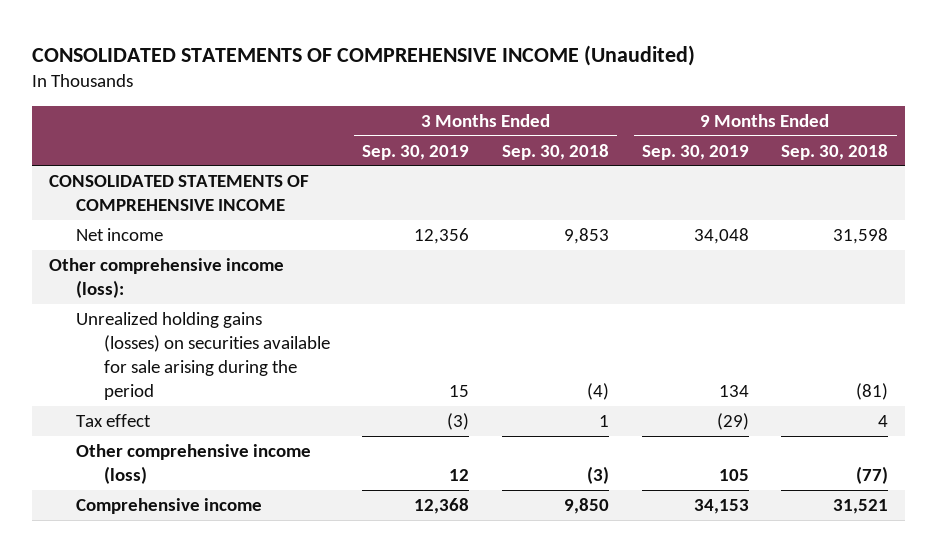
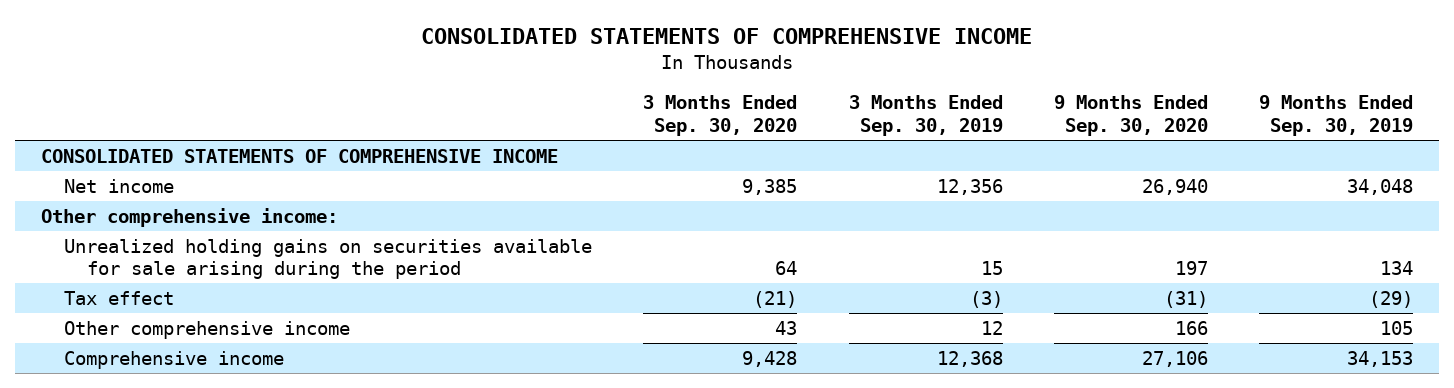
- CONSOLIDATED STATEMENTS OF COMPREHENSIVE INCOME (Unaudited)
+ CONSOLIDATED STATEMENTS OF COMPREHENSIVE INCOME
- | 3 Months Ended Sep. 30, 2019 | 3 Months Ended Sep. 30, 2018 | 9 Months Ended Sep. 30, 2019 | 9 Months Ended Sep. 30, 2018
+ | 3 Months Ended Sep. 30, 2020 | 3 Months Ended Sep. 30, 2019 | 9 Months Ended Sep. 30, 2020 | 9 Months Ended Sep. 30, 2019
- Other comprehensive income (loss):
- Unrealized holding gains (losses) on securities available for sale arising during the period | 15 | (4) | 134 | (81)
+ Other comprehensive income:
+ Unrealized holding gains on securities available for sale arising during the period | 64 | 15 | 197 | 134
- Other comprehensive income (loss) | 12 | (3) | 105 | (77)
+ Other comprehensive income | 43 | 12 | 166 | 105

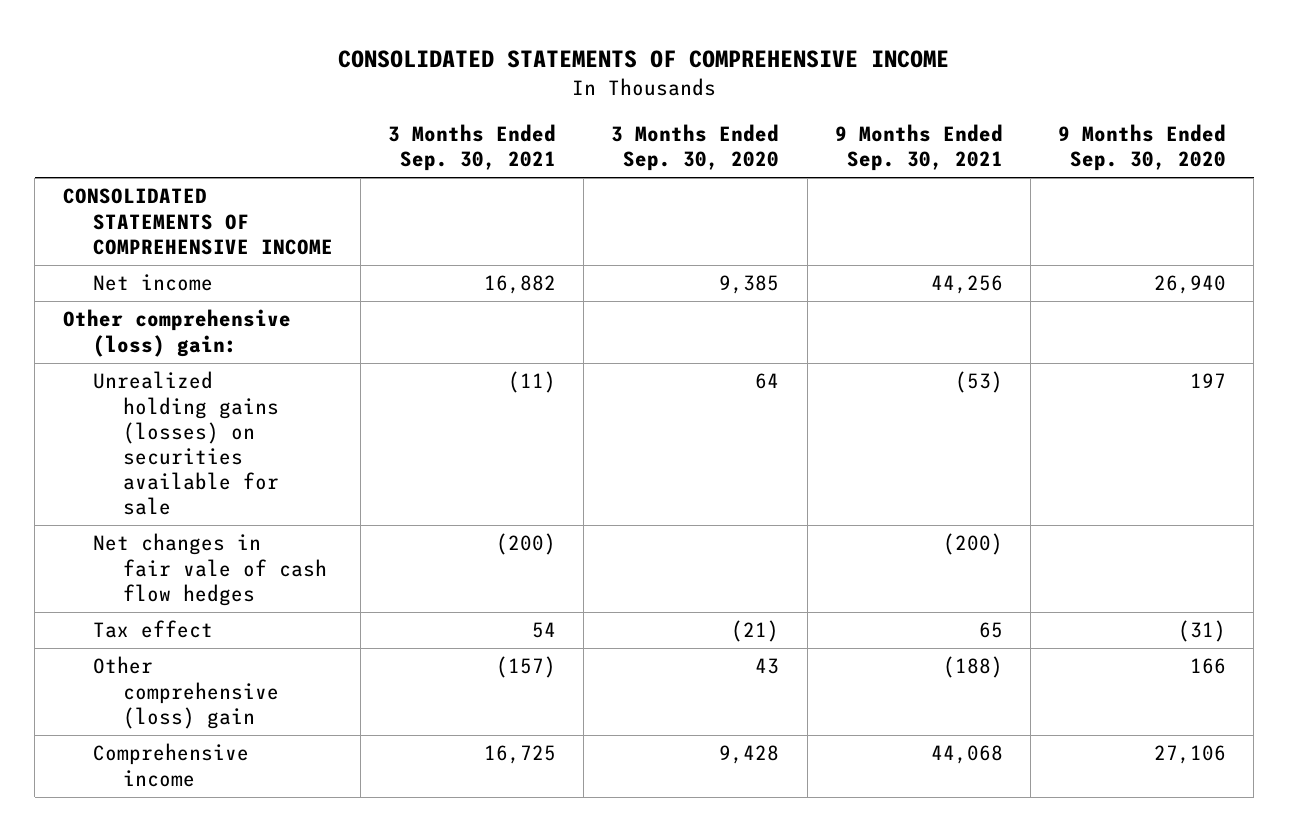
- | 3 Months Ended Sep. 30, 2020 | 3 Months Ended Sep. 30, 2019 | 9 Months Ended Sep. 30, 2020 | 9 Months Ended Sep. 30, 2019
+ | 3 Months Ended Sep. 30, 2021 | 3 Months Ended Sep. 30, 2020 | 9 Months Ended Sep. 30, 2021 | 9 Months Ended Sep. 30, 2020
- Other comprehensive income:
- Unrealized holding gains on securities available for sale arising during the period | 64 | 15 | 197 | 134
+ Other comprehensive (loss) gain:
+ Unrealized holding gains (losses) on securities available for sale | (11) | 64 | (53) | 197
+ Net changes in fair vale of cash flow hedges | (200) | | (200) |
- Other comprehensive income | 43 | 12 | 166 | 105
+ Other comprehensive (loss) gain | (157) | 43 | (188) | 166

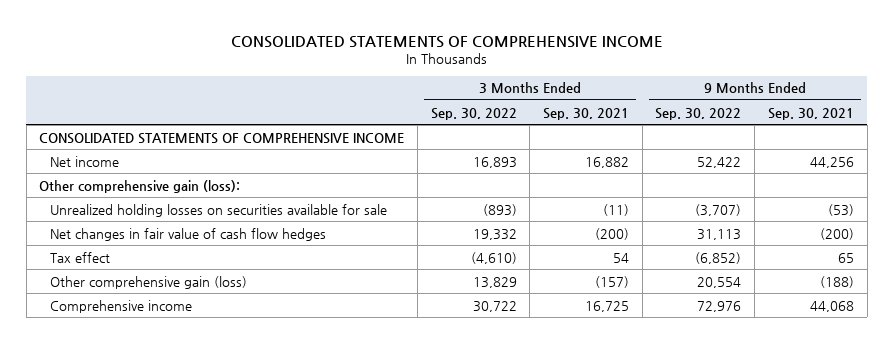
- | 3 Months Ended Sep. 30, 2021 | 3 Months Ended Sep. 30, 2020 | 9 Months Ended Sep. 30, 2021 | 9 Months Ended Sep. 30, 2020
+ | 3 Months Ended Sep. 30, 2022 | 3 Months Ended Sep. 30, 2021 | 9 Months Ended Sep. 30, 2022 | 9 Months Ended Sep. 30, 2021
- Other comprehensive (loss) gain:
- Unrealized holding gains (losses) on securities available for sale | (11) | 64 | (53) | 197
- Net changes in fair vale of cash flow hedges | (200) | | (200) |
+ Other comprehensive gain (loss):
+ Unrealized holding losses on securities available for sale | (893) | (11) | (3,707) | (53)
+ Net changes in fair value of cash flow hedges | 19,332 | (200) | 31,113 | (200)
- Other comprehensive (loss) gain | (157) | 43 | (188) | 166
+ Other comprehensive gain (loss) | 13,829 | (157) | 20,554 | (188)

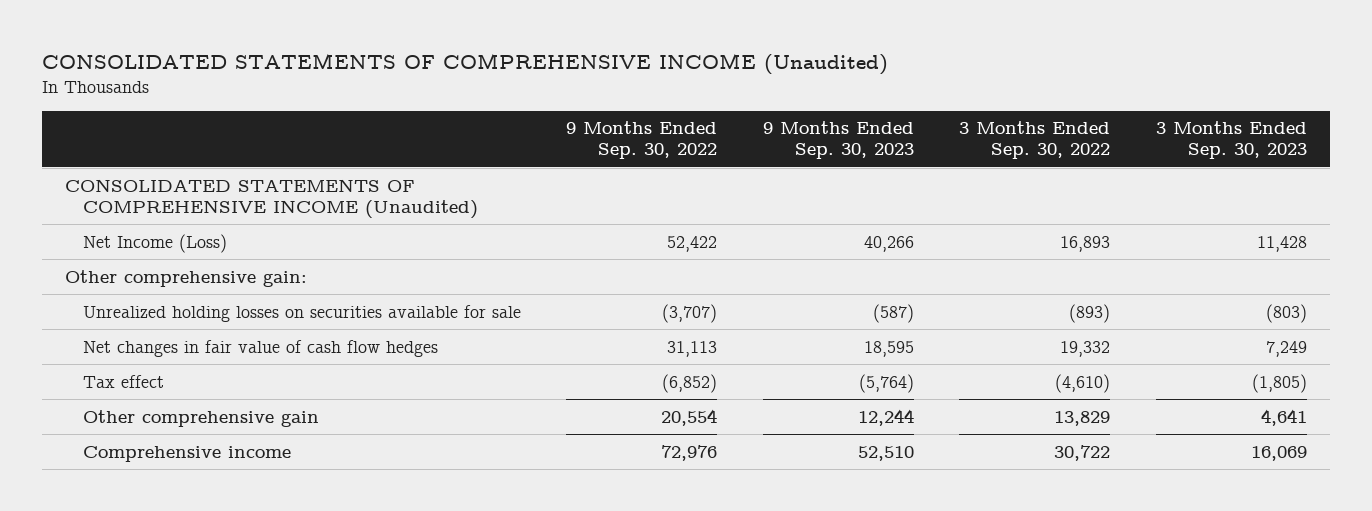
- CONSOLIDATED STATEMENTS OF COMPREHENSIVE INCOME
+ CONSOLIDATED STATEMENTS OF COMPREHENSIVE INCOME (Unaudited)
- | 3 Months Ended Sep. 30, 2022 | 3 Months Ended Sep. 30, 2021 | 9 Months Ended Sep. 30, 2022 | 9 Months Ended Sep. 30, 2021
+ | 9 Months Ended Sep. 30, 2022 | 9 Months Ended Sep. 30, 2023 | 3 Months Ended Sep. 30, 2022 | 3 Months Ended Sep. 30, 2023
- CONSOLIDATED STATEMENTS OF COMPREHENSIVE INCOME
- Net income | 16,893 | 16,882 | 52,422 | 44,256
- Other comprehensive gain (loss):
+ CONSOLIDATED STATEMENTS OF COMPREHENSIVE INCOME (Unaudited)
+ Net Income (Loss) | 52,422 | 40,266 | 16,893 | 11,428
+ Other comprehensive gain:
- Other comprehensive gain (loss) | 13,829 | (157) | 20,554 | (188)
+ Other comprehensive gain | 20,554 | 12,244 | 13,829 | 4,641

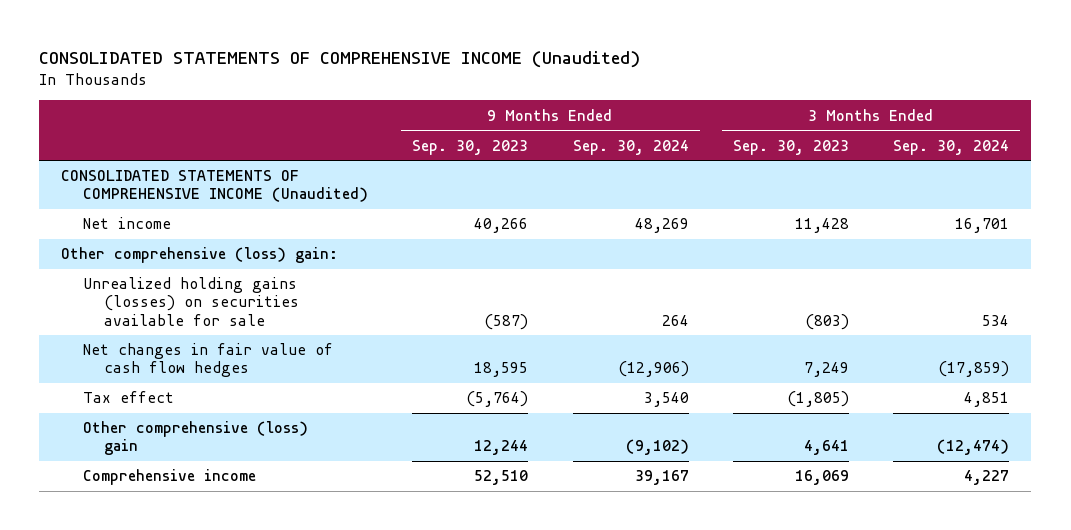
- | 9 Months Ended Sep. 30, 2022 | 9 Months Ended Sep. 30, 2023 | 3 Months Ended Sep. 30, 2022 | 3 Months Ended Sep. 30, 2023
+ | 9 Months Ended Sep. 30, 2023 | 9 Months Ended Sep. 30, 2024 | 3 Months Ended Sep. 30, 2023 | 3 Months Ended Sep. 30, 2024
- Net Income (Loss) | 52,422 | 40,266 | 16,893 | 11,428
- Other comprehensive gain:
- Unrealized holding losses on securities available for sale | (3,707) | (587) | (893) | (803)
+ Net income | 40,266 | 48,269 | 11,428 | 16,701
+ Other comprehensive (loss) gain:
+ Unrealized holding gains (losses) on securities available for sale | (587) | 264 | (803) | 534
- Other comprehensive gain | 20,554 | 12,244 | 13,829 | 4,641
+ Other comprehensive (loss) gain | 12,244 | (9,102) | 4,641 | (12,474)

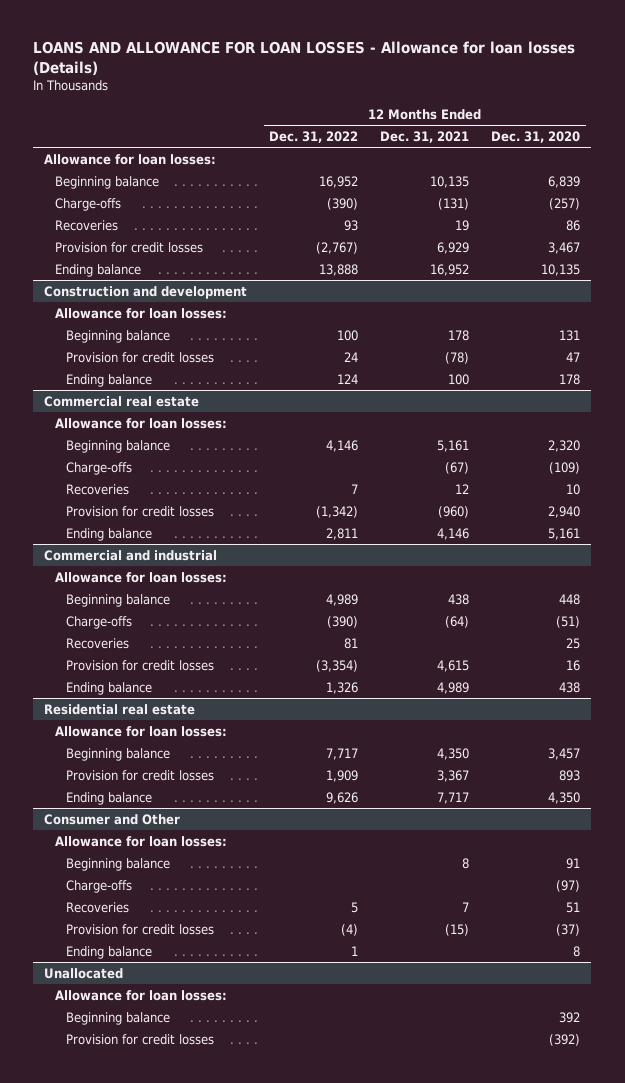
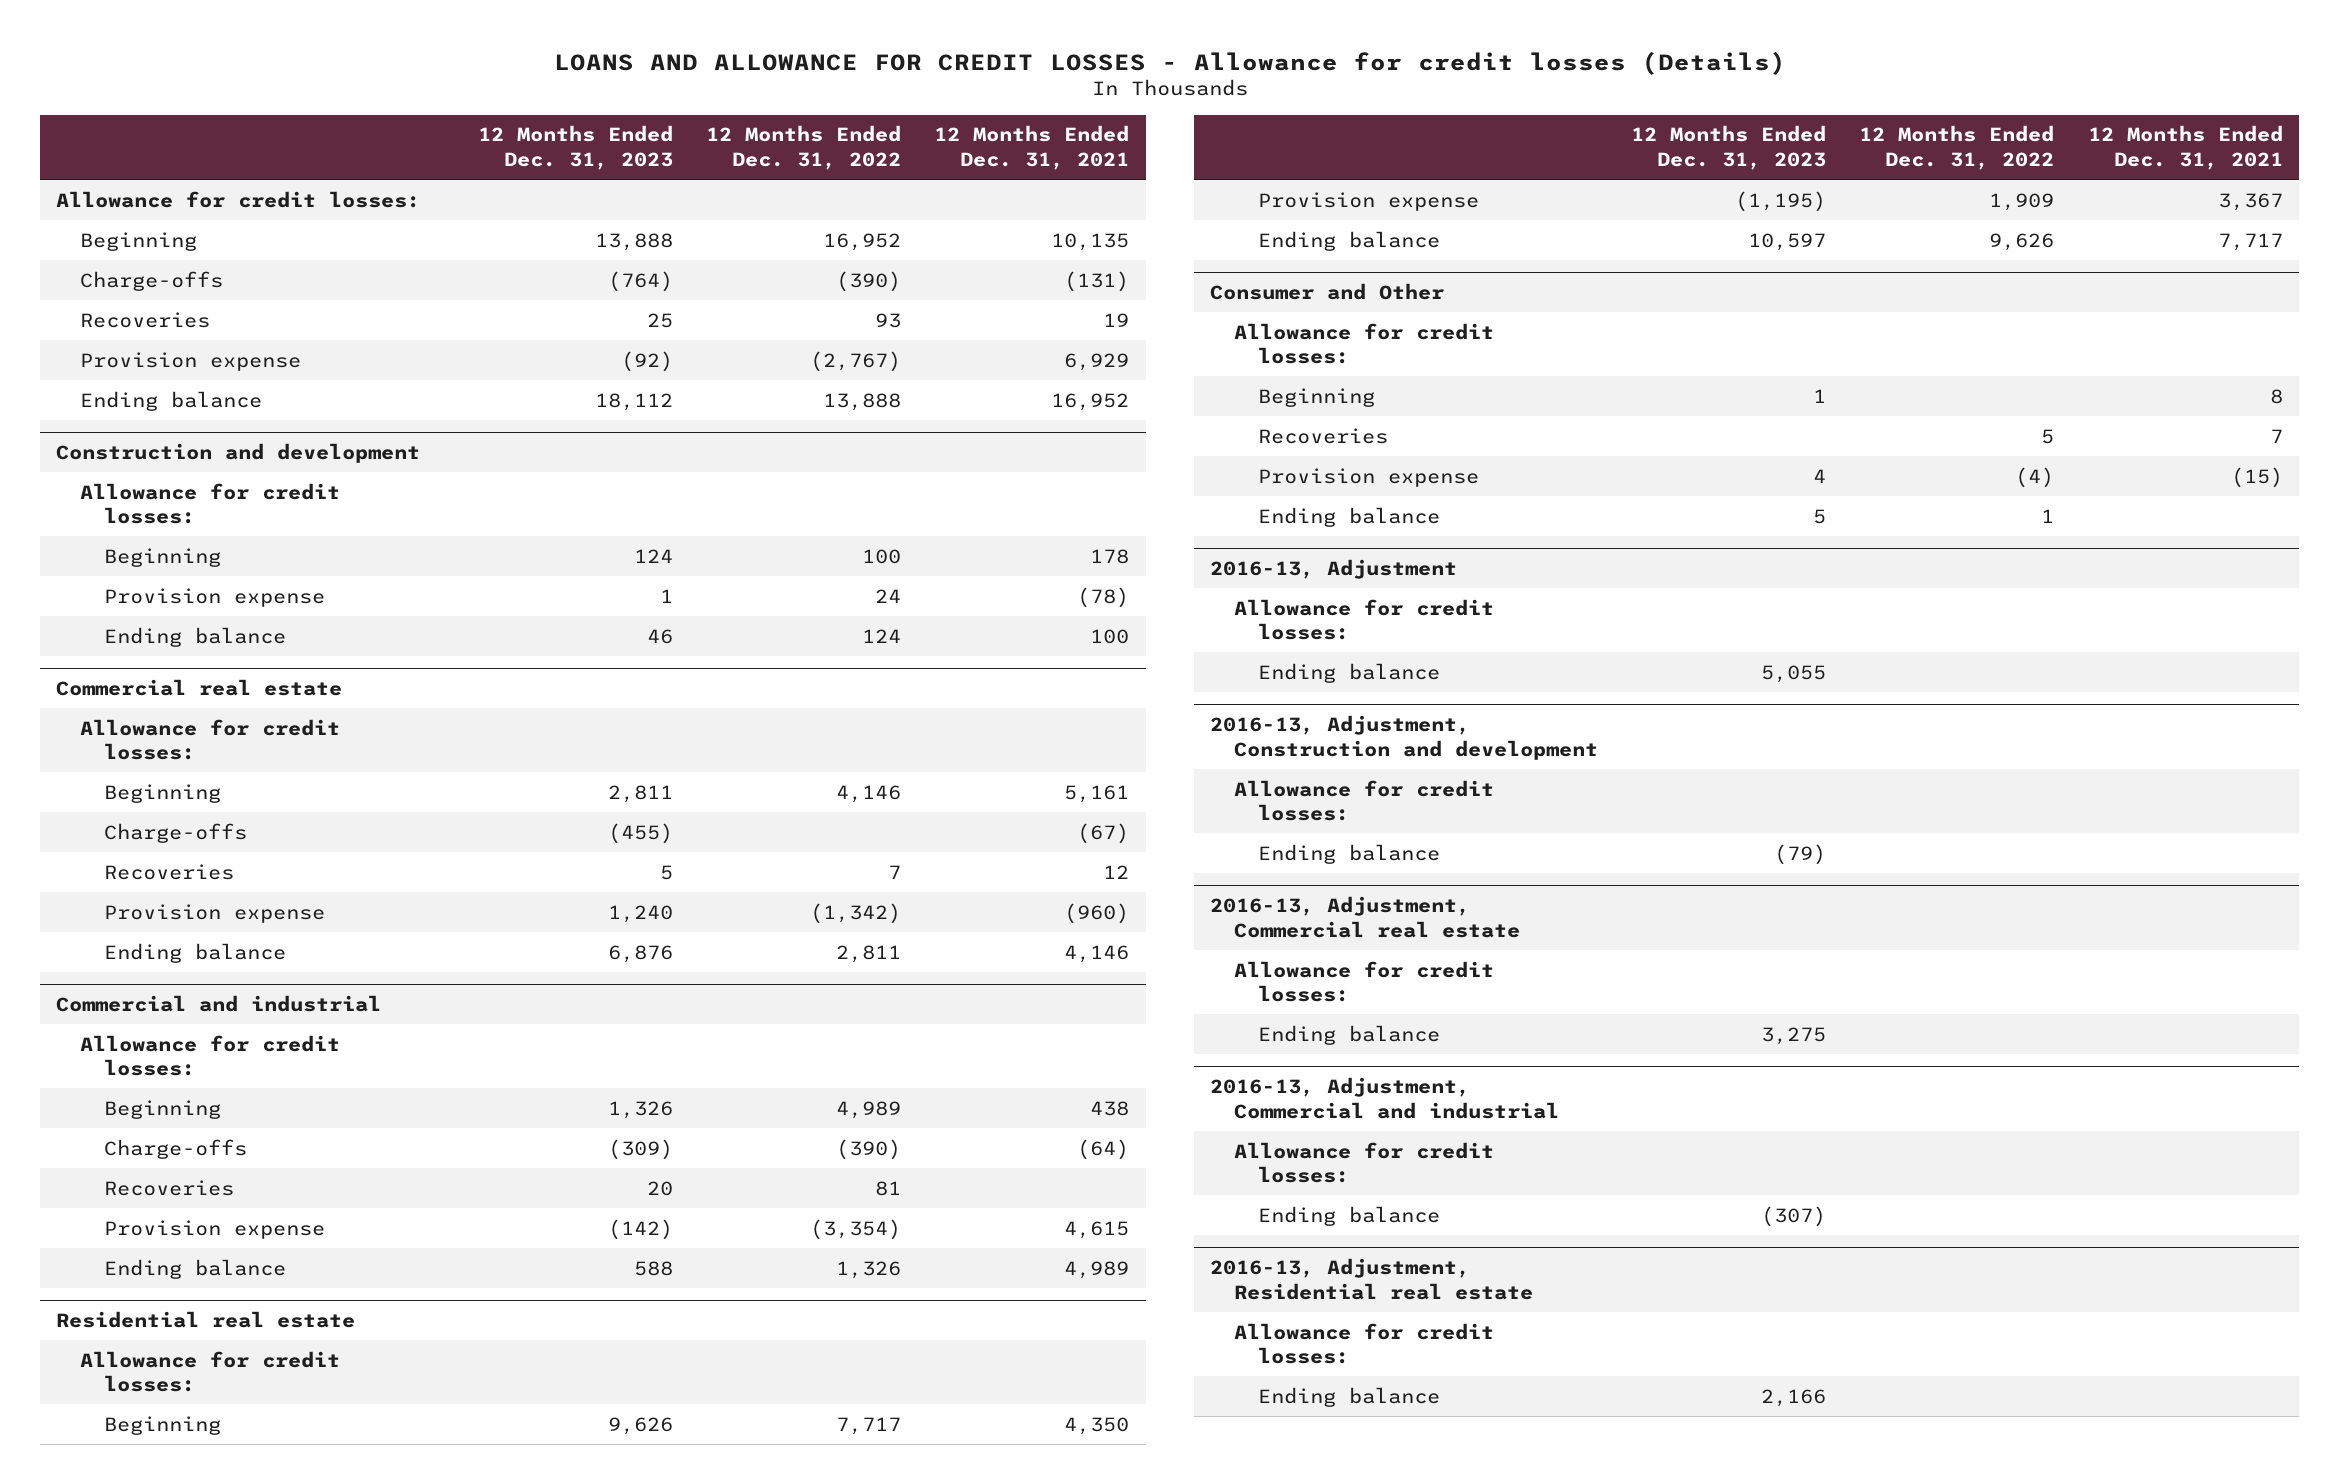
- LOANS AND ALLOWANCE FOR LOAN LOSSES - Allowance for loan losses (Details)
+ LOANS AND ALLOWANCE FOR CREDIT LOSSES - Allowance for credit losses (Details)
- | 12 Months Ended Dec. 31, 2022 | 12 Months Ended Dec. 31, 2021 | 12 Months Ended Dec. 31, 2020
+ | 12 Months Ended Dec. 31, 2023 | 12 Months Ended Dec. 31, 2022 | 12 Months Ended Dec. 31, 2021
- Allowance for loan losses:
- Beginning balance | 16,952 | 10,135 | 6,839
+ Allowance for credit losses:
+ Beginning | 13,888 | 16,952 | 10,135
- Provision for credit losses | (2,767) | 6,929 | 3,467
+ Provision expense | (92) | (2,767) | 6,929
@ Construction and development
- Allowance for loan losses:
- Beginning balance | 100 | 178 | 131
- Provision for credit losses | 24 | (78) | 47
+ Allowance for credit losses:
+ Beginning | 124 | 100 | 178
+ Provision expense | 1 | 24 | (78)
@ Commercial real estate
- Allowance for loan losses:
- Beginning balance | 4,146 | 5,161 | 2,320
+ Allowance for credit losses:
+ Beginning | 2,811 | 4,146 | 5,161
- Provision for credit losses | (1,342) | (960) | 2,940
+ Provision expense | 1,240 | (1,342) | (960)
@ Commercial and industrial
- Allowance for loan losses:
- Beginning balance | 4,989 | 438 | 448
+ Allowance for credit losses:
+ Beginning | 1,326 | 4,989 | 438
- Provision for credit losses | (3,354) | 4,615 | 16
+ Provision expense | (142) | (3,354) | 4,615
@ Residential real estate
- Allowance for loan losses:
- Beginning balance | 7,717 | 4,350 | 3,457
- Provision for credit losses | 1,909 | 3,367 | 893
+ Allowance for credit losses:
+ Beginning | 9,626 | 7,717 | 4,350
+ Provision expense | (1,195) | 1,909 | 3,367
@ Consumer and Other
- Allowance for loan losses:
- Beginning balance | | 8 | 91
- Charge-offs | | | (97)
+ Allowance for credit losses:
+ Beginning | 1 | | 8
- Provision for credit losses | (4) | (15) | (37)
+ Provision expense | 4 | (4) | (15)
- Unallocated
- Allowance for loan losses:
- Beginning balance | | | 392
- Provision for credit losses | | | (392)
+ 2016-13, Adjustment
+ Allowance for credit losses:
+ Ending balance | 5,055 | |
+ 2016-13, Adjustment, Construction and development
+ Allowance for credit losses:
+ Ending balance | (79) | |
+ 2016-13, Adjustment, Commercial real estate
+ Allowance for credit losses:
+ Ending balance | 3,275 | |
+ 2016-13, Adjustment, Commercial and industrial
+ Allowance for credit losses:
+ Ending balance | (307) | |
+ 2016-13, Adjustment, Residential real estate
+ Allowance for credit losses:
+ Ending balance | 2,166 | |

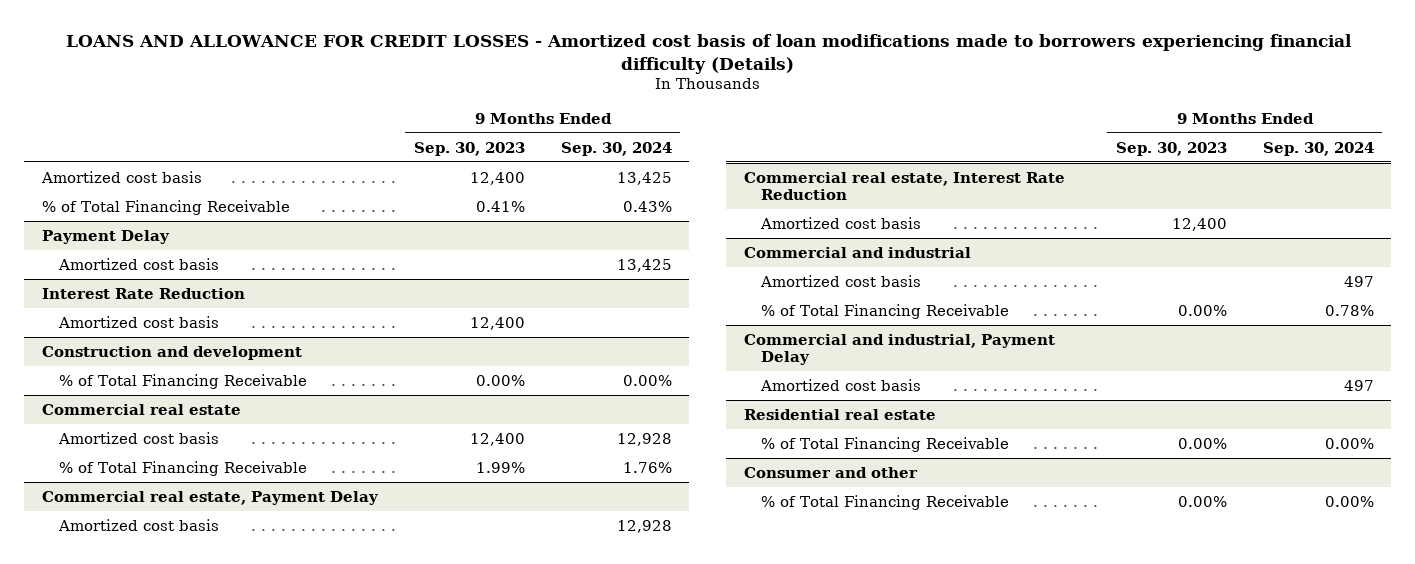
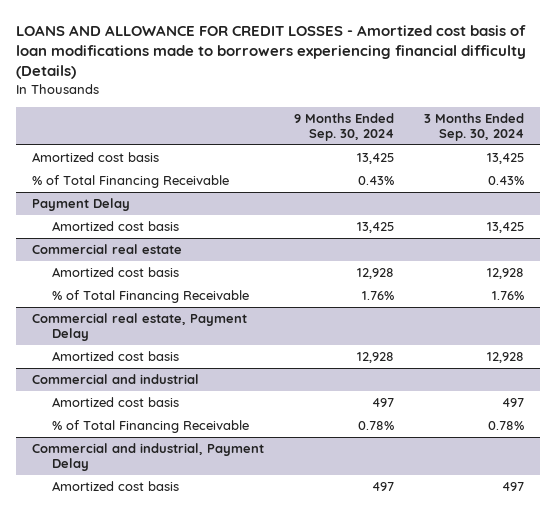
- | 9 Months Ended Sep. 30, 2023 | 9 Months Ended Sep. 30, 2024
+ | 9 Months Ended Sep. 30, 2024 | 3 Months Ended Sep. 30, 2024
- Interest Rate Reduction
- Amortized cost basis | 12,400 |
- Construction and development
- % of Total Financing Receivable | 0.00% | 0.00%
- Commercial real estate, Interest Rate Reduction
- Amortized cost basis | 12,400 |
- Residential real estate
- % of Total Financing Receivable | 0.00% | 0.00%
- Consumer and other
- % of Total Financing Receivable | 0.00% | 0.00%

